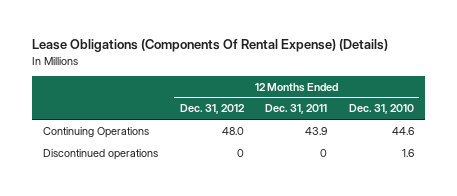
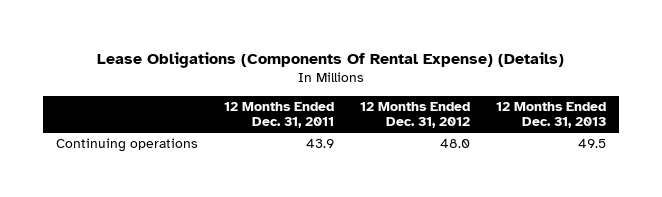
- | 12 Months Ended Dec. 31, 2012 | 12 Months Ended Dec. 31, 2011 | 12 Months Ended Dec. 31, 2010
+ | 12 Months Ended Dec. 31, 2011 | 12 Months Ended Dec. 31, 2012 | 12 Months Ended Dec. 31, 2013
- Continuing Operations | 48.0 | 43.9 | 44.6
- Discontinued operations | 0 | 0 | 1.6
+ Continuing operations | 43.9 | 48.0 | 49.5

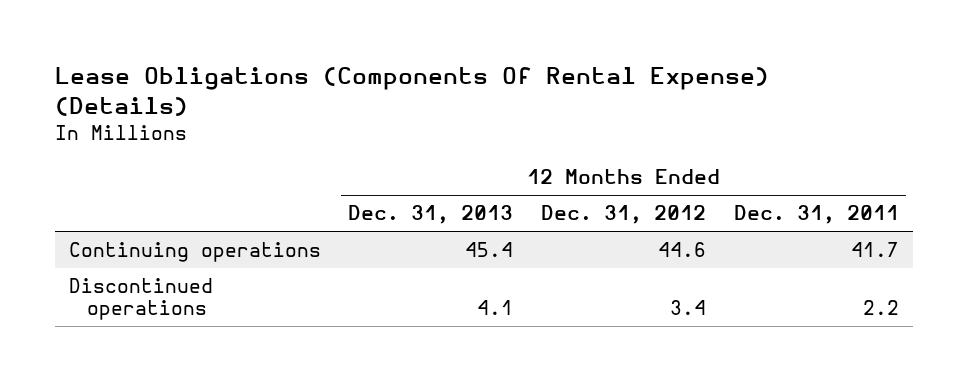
- | 12 Months Ended Dec. 31, 2011 | 12 Months Ended Dec. 31, 2012 | 12 Months Ended Dec. 31, 2013
+ | 12 Months Ended Dec. 31, 2013 | 12 Months Ended Dec. 31, 2012 | 12 Months Ended Dec. 31, 2011
- Continuing operations | 43.9 | 48.0 | 49.5
+ Continuing operations | 45.4 | 44.6 | 41.7
+ Discontinued operations | 4.1 | 3.4 | 2.2

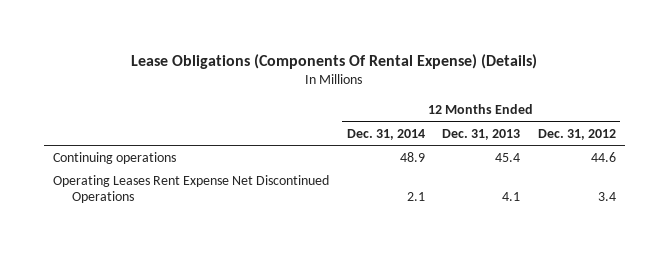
- | 12 Months Ended Dec. 31, 2013 | 12 Months Ended Dec. 31, 2012 | 12 Months Ended Dec. 31, 2011
+ | 12 Months Ended Dec. 31, 2014 | 12 Months Ended Dec. 31, 2013 | 12 Months Ended Dec. 31, 2012
- Discontinued operations | 4.1 | 3.4 | 2.2
+ Operating Leases Rent Expense Net Discontinued Operations | 2.1 | 4.1 | 3.4

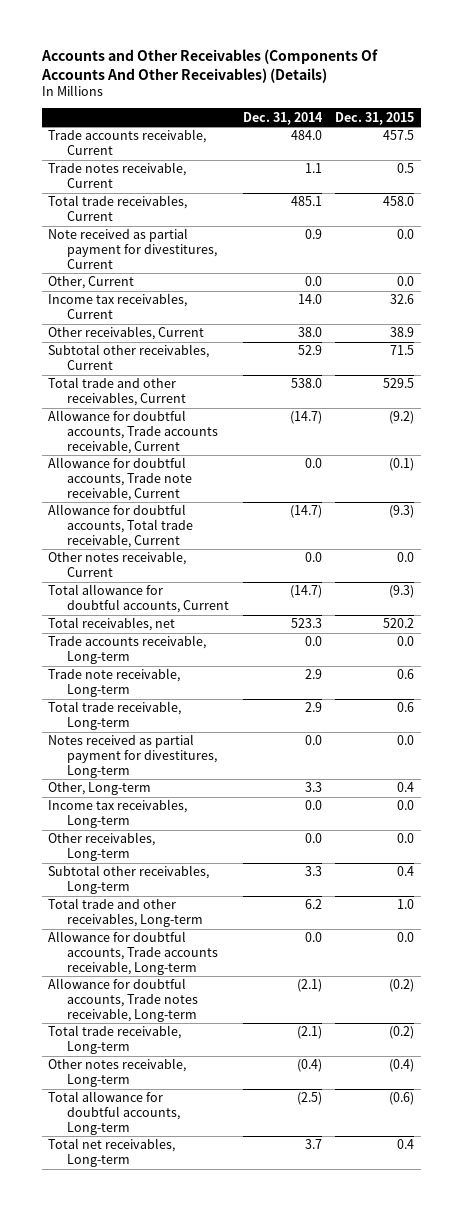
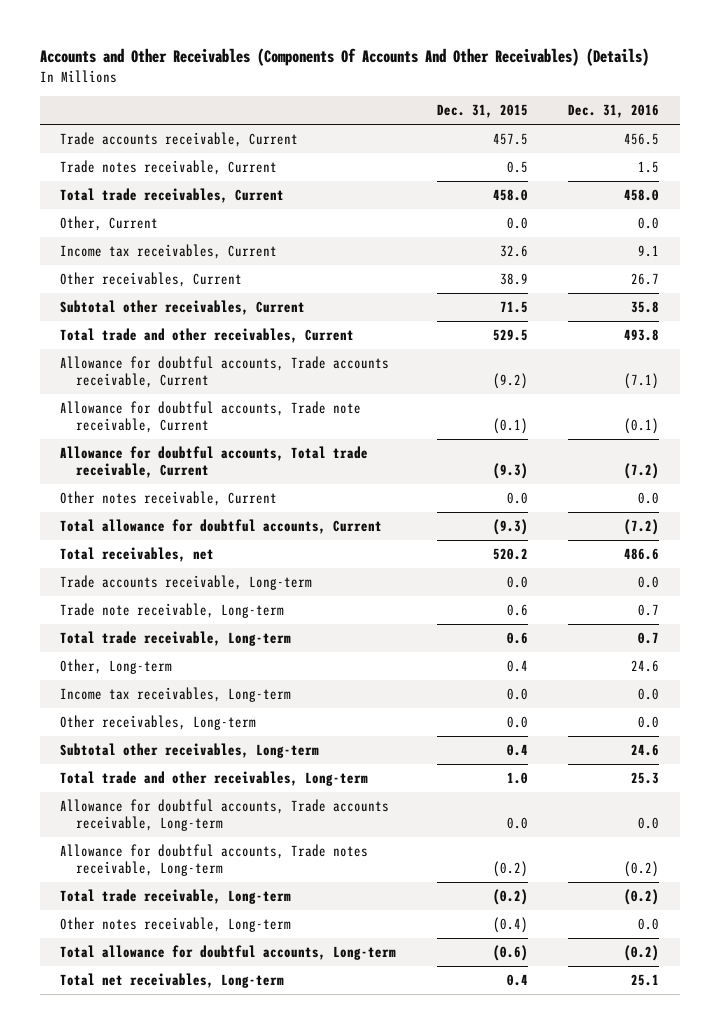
- | Dec. 31, 2014 | Dec. 31, 2015
+ | Dec. 31, 2015 | Dec. 31, 2016
- Note received as partial payment for divestitures, Current | 0.9 | 0.0
- Notes received as partial payment for divestitures, Long-term | 0.0 | 0.0

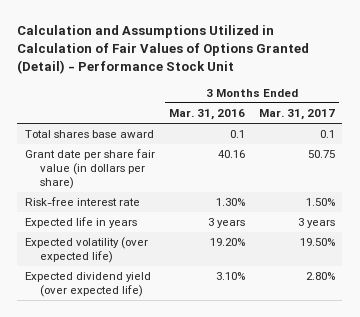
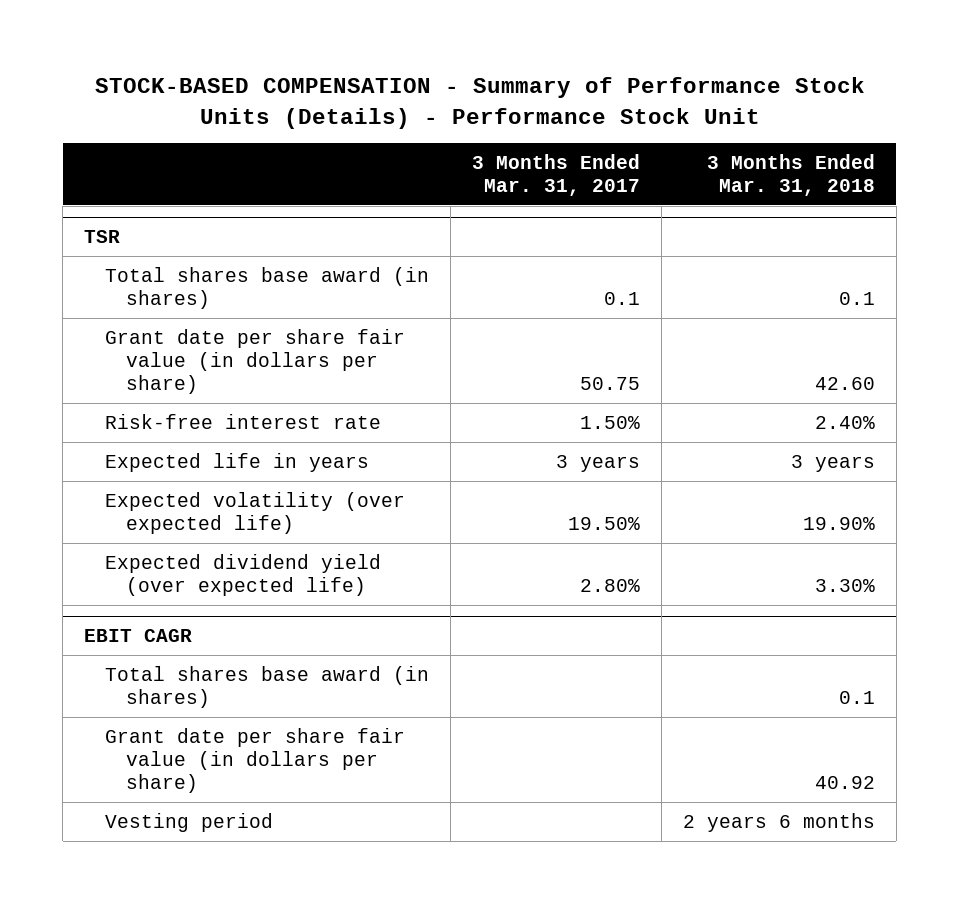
- Calculation and Assumptions Utilized in Calculation of Fair Values of Options Granted (Detail) - Performance Stock Unit
+ STOCK-BASED COMPENSATION - Summary of Performance Stock Units (Details) - Performance Stock Unit
- | 3 Months Ended Mar. 31, 2016 | 3 Months Ended Mar. 31, 2017
+ | 3 Months Ended Mar. 31, 2017 | 3 Months Ended Mar. 31, 2018
- Total shares base award | 0.1 | 0.1
+ TSR
+ Total shares base award (in shares) | 0.1 | 0.1
+ EBIT CAGR
+ Total shares base award (in shares) | | 0.1
+ Grant date per share fair value (in dollars per share) | | 40.92
+ Vesting period | | 2 years 6 months

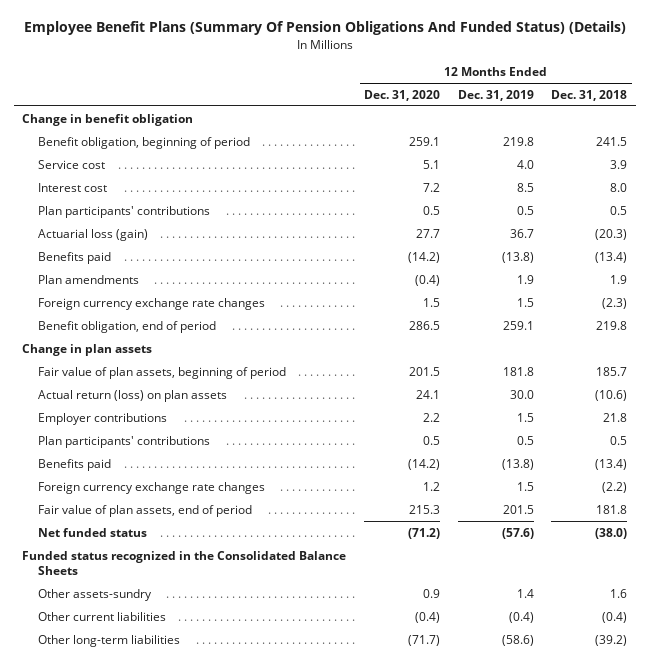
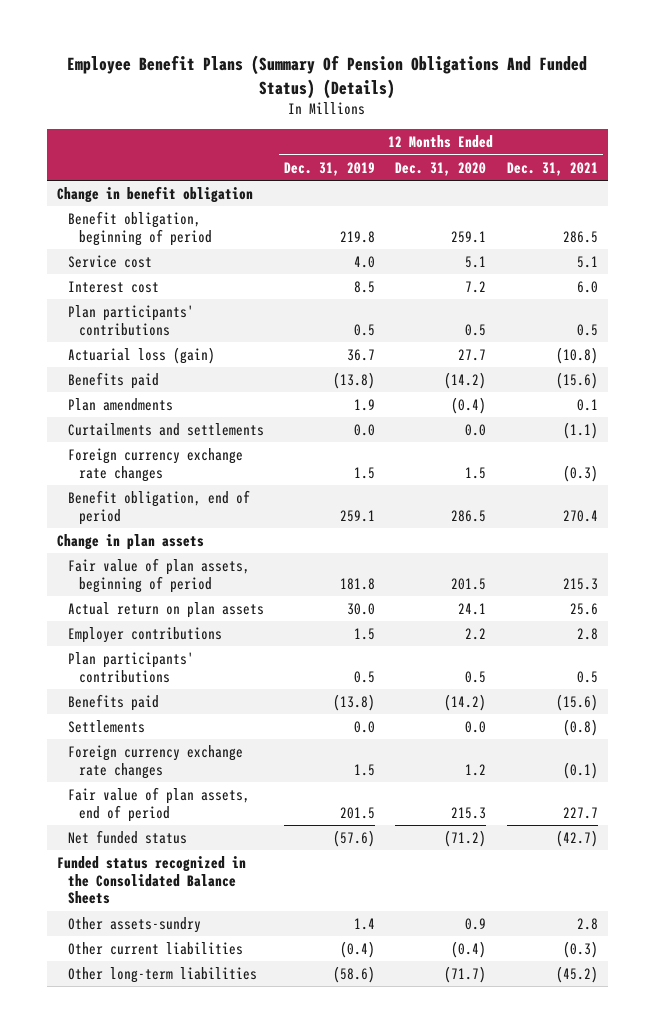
- | 12 Months Ended Dec. 31, 2020 | 12 Months Ended Dec. 31, 2019 | 12 Months Ended Dec. 31, 2018
+ | 12 Months Ended Dec. 31, 2019 | 12 Months Ended Dec. 31, 2020 | 12 Months Ended Dec. 31, 2021
+ Curtailments and settlements | 0.0 | 0.0 | (1.1)
- Actual return (loss) on plan assets | 24.1 | 30.0 | (10.6)
+ Actual return on plan assets | 30.0 | 24.1 | 25.6
+ Settlements | 0.0 | 0.0 | (0.8)

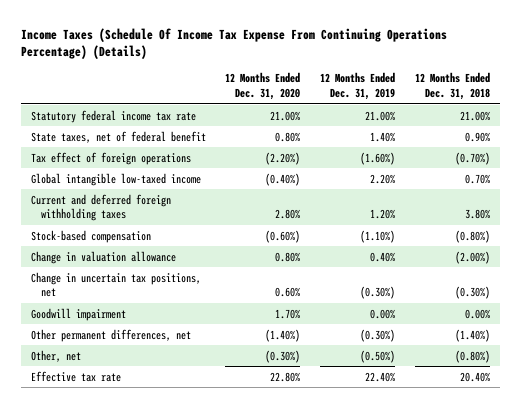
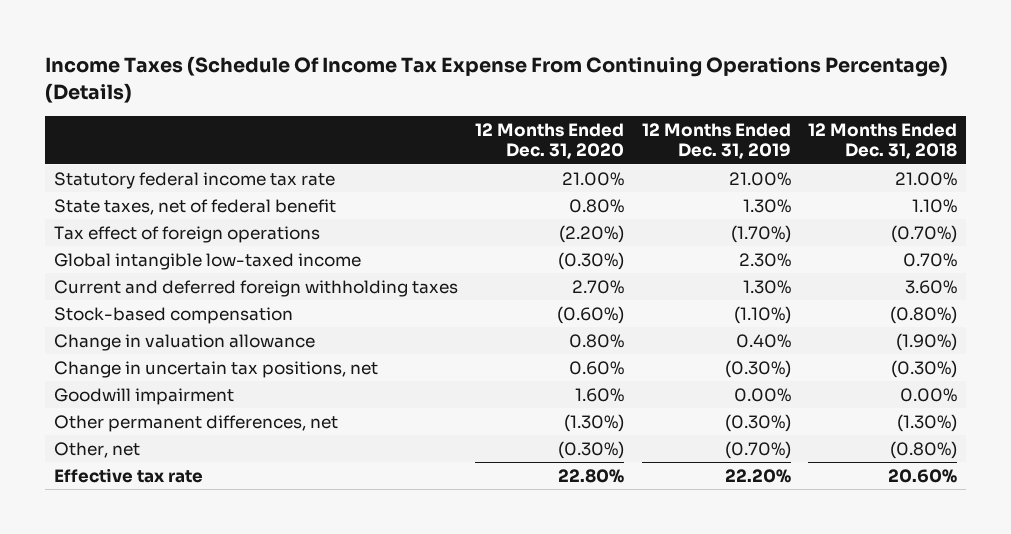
- State taxes, net of federal benefit | 0.80% | 1.40% | 0.90%
- Tax effect of foreign operations | (2.20%) | (1.60%) | (0.70%)
- Global intangible low-taxed income | (0.40%) | 2.20% | 0.70%
- Current and deferred foreign withholding taxes | 2.80% | 1.20% | 3.80%
+ State taxes, net of federal benefit | 0.80% | 1.30% | 1.10%
+ Tax effect of foreign operations | (2.20%) | (1.70%) | (0.70%)
+ Global intangible low-taxed income | (0.30%) | 2.30% | 0.70%
+ Current and deferred foreign withholding taxes | 2.70% | 1.30% | 3.60%
- Change in valuation allowance | 0.80% | 0.40% | (2.00%)
+ Change in valuation allowance | 0.80% | 0.40% | (1.90%)
- Goodwill impairment | 1.70% | 0.00% | 0.00%
- Other permanent differences, net | (1.40%) | (0.30%) | (1.40%)
- Other, net | (0.30%) | (0.50%) | (0.80%)
- Effective tax rate | 22.80% | 22.40% | 20.40%
+ Goodwill impairment | 1.60% | 0.00% | 0.00%
+ Other permanent differences, net | (1.30%) | (0.30%) | (1.30%)
+ Other, net | (0.30%) | (0.70%) | (0.80%)
+ Effective tax rate | 22.80% | 22.20% | 20.60%

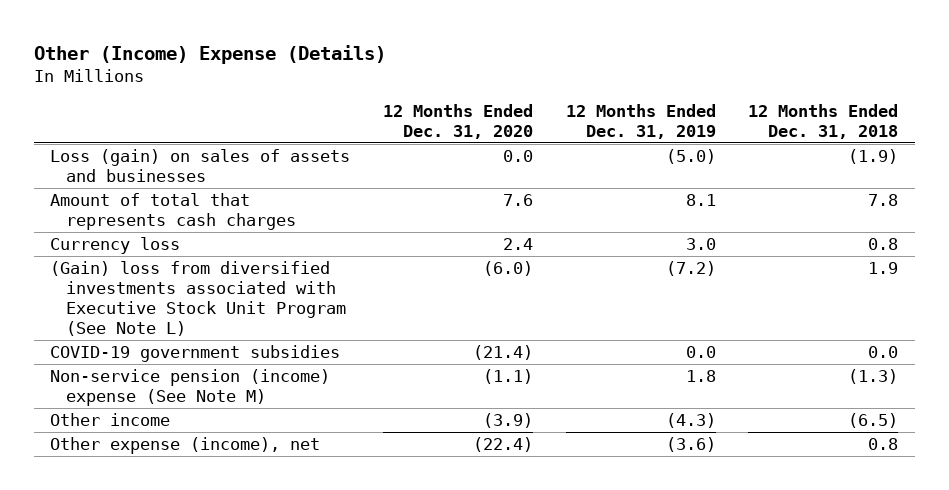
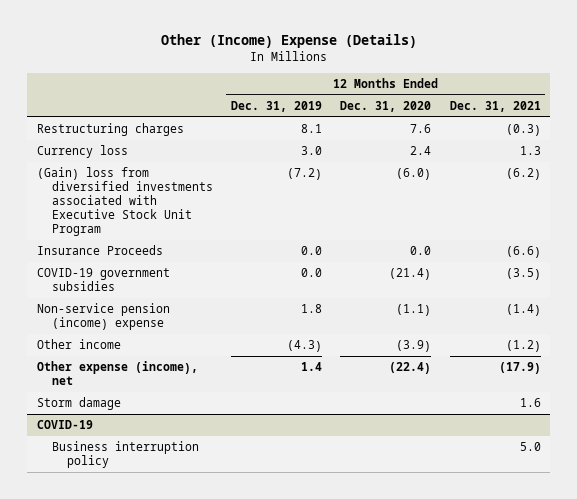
- | 12 Months Ended Dec. 31, 2020 | 12 Months Ended Dec. 31, 2019 | 12 Months Ended Dec. 31, 2018
+ | 12 Months Ended Dec. 31, 2019 | 12 Months Ended Dec. 31, 2020 | 12 Months Ended Dec. 31, 2021
- Loss (gain) on sales of assets and businesses | 0.0 | (5.0) | (1.9)
- Amount of total that represents cash charges | 7.6 | 8.1 | 7.8
+ Restructuring charges | 8.1 | 7.6 | (0.3)
- (Gain) loss from diversified investments associated with Executive Stock Unit Program (See Note L) | (6.0) | (7.2) | 1.9
+ (Gain) loss from diversified investments associated with Executive Stock Unit Program | (7.2) | (6.0) | (6.2)
+ Insurance Proceeds | 0.0 | 0.0 | (6.6)
- Non-service pension (income) expense (See Note M) | (1.1) | 1.8 | (1.3)
+ Non-service pension (income) expense | 1.8 | (1.1) | (1.4)
- Other expense (income), net | (22.4) | (3.6) | 0.8
+ Other expense (income), net | 1.4 | (22.4) | (17.9)
+ Storm damage | | | 1.6
+ COVID-19
+ Business interruption policy | | | 5.0

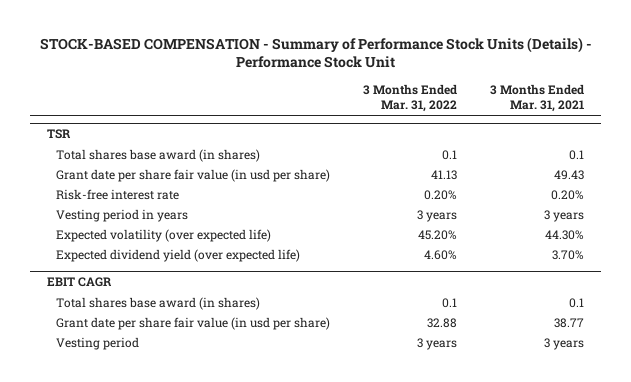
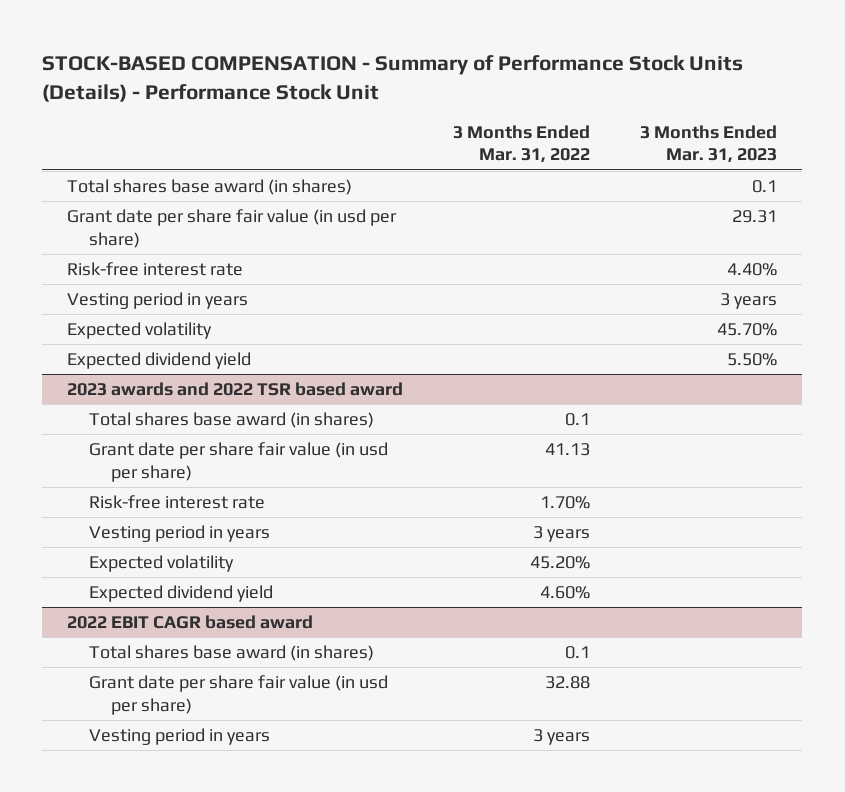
- | 3 Months Ended Mar. 31, 2022 | 3 Months Ended Mar. 31, 2021
+ | 3 Months Ended Mar. 31, 2022 | 3 Months Ended Mar. 31, 2023
- TSR
+ Total shares base award (in shares) | | 0.1
+ Grant date per share fair value (in usd per share) | | 29.31
+ Risk-free interest rate | | 4.40%
+ Vesting period in years | | 3 years
+ Expected volatility | | 45.70%
+ Expected dividend yield | | 5.50%
+ 2023 awards and 2022 TSR based award
- Risk-free interest rate | 0.20% | 0.20%
+ Risk-free interest rate | 1.70% |
- Expected volatility (over expected life) | 45.20% | 44.30%
- Expected dividend yield (over expected life) | 4.60% | 3.70%
- EBIT CAGR
+ Expected volatility | 45.20% |
+ Expected dividend yield | 4.60% |
+ 2022 EBIT CAGR based award
- Vesting period | 3 years | 3 years
+ Vesting period in years | 3 years |

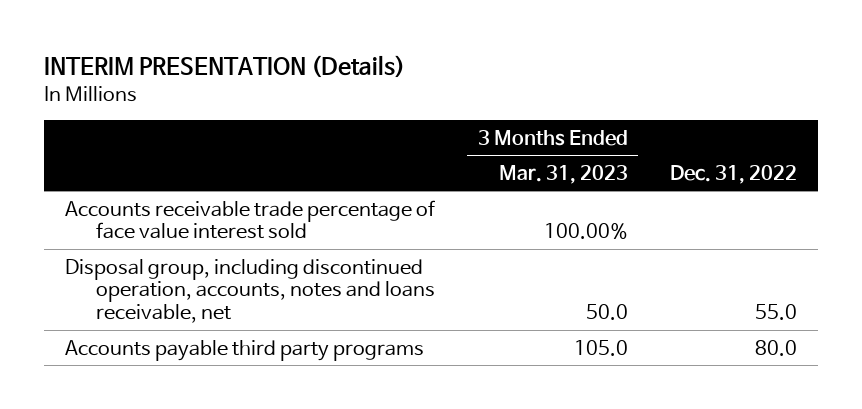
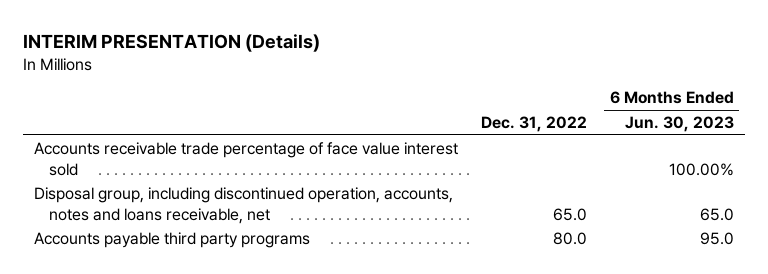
- | 3 Months Ended Mar. 31, 2023 | Dec. 31, 2022
+ | Dec. 31, 2022 | 6 Months Ended Jun. 30, 2023
- Disposal group, including discontinued operation, accounts, notes and loans receivable, net | 50.0 | 55.0
+ Disposal group, including discontinued operation, accounts, notes and loans receivable, net | 65.0 | 65.0

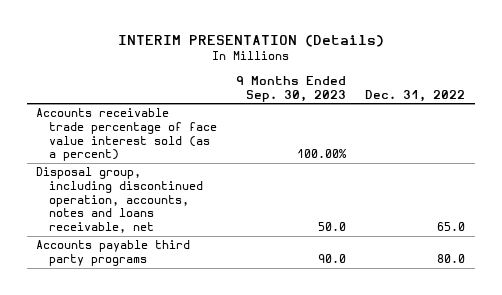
- | Dec. 31, 2022 | 6 Months Ended Jun. 30, 2023
+ | 9 Months Ended Sep. 30, 2023 | Dec. 31, 2022
- Accounts receivable trade percentage of face value interest sold | | 100.00%
+ Accounts receivable trade percentage of face value interest sold (as a percent) | 100.00% |

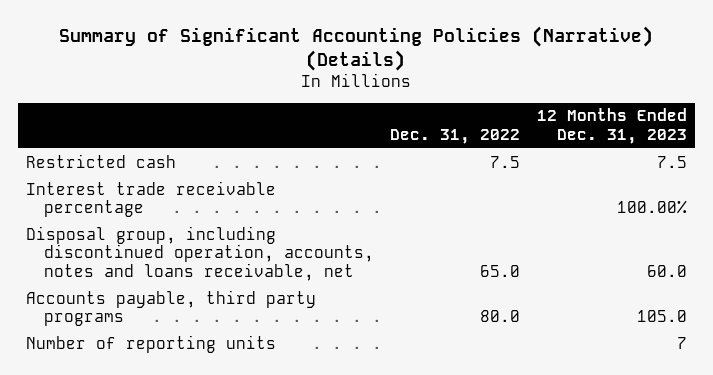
- INTERIM PRESENTATION (Details)
+ Summary of Significant Accounting Policies (Narrative) (Details)
- | 9 Months Ended Sep. 30, 2023 | Dec. 31, 2022
+ | Dec. 31, 2022 | 12 Months Ended Dec. 31, 2023
- Accounts receivable trade percentage of face value interest sold (as a percent) | 100.00% |
+ Restricted cash | 7.5 | 7.5
+ Interest trade receivable percentage | | 100.00%
- Accounts payable third party programs | 90.0 | 80.0
+ Accounts payable, third party programs | 80.0 | 105.0
+ Number of reporting units | | 7

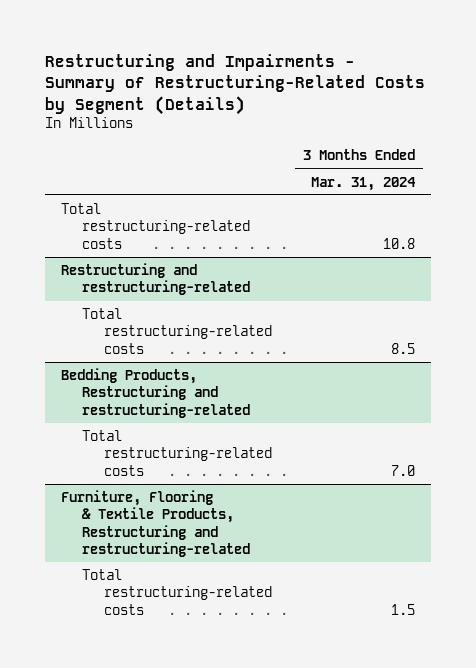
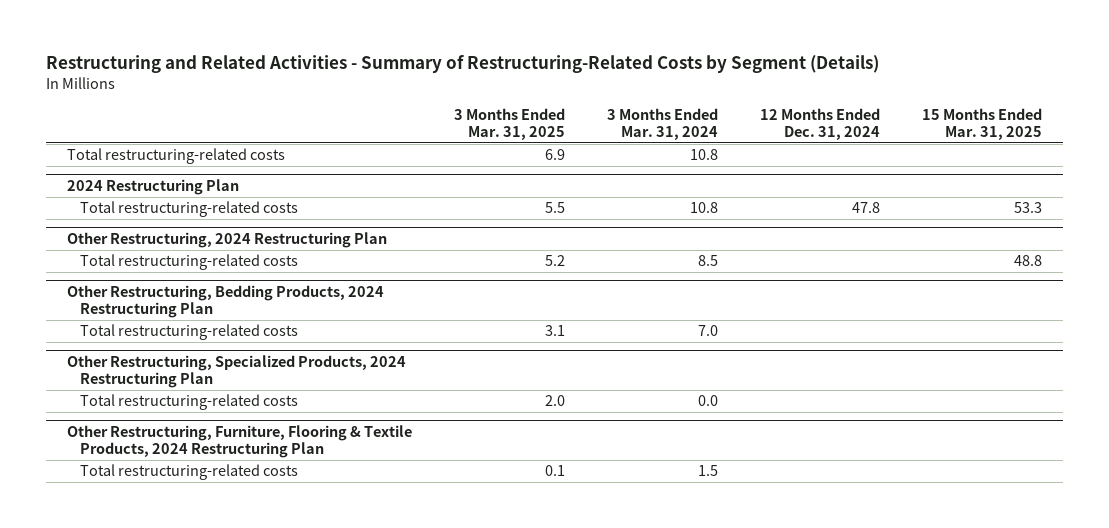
- Restructuring and Impairments - Summary of Restructuring-Related Costs by Segment (Details)
+ Restructuring and Related Activities - Summary of Restructuring-Related Costs by Segment (Details)
- | 3 Months Ended Mar. 31, 2024
+ | 3 Months Ended Mar. 31, 2025 | 3 Months Ended Mar. 31, 2024 | 12 Months Ended Dec. 31, 2024 | 15 Months Ended Mar. 31, 2025
- Restructuring and restructuring-related
+ 2024 Restructuring Plan
+ Total restructuring-related costs | 5.5 | 10.8 | 47.8 | 53.3
+ Other Restructuring, 2024 Restructuring Plan
- Bedding Products, Restructuring and restructuring-related
+ Other Restructuring, Bedding Products, 2024 Restructuring Plan
- Furniture, Flooring & Textile Products, Restructuring and restructuring-related
+ Other Restructuring, Specialized Products, 2024 Restructuring Plan
+ Total restructuring-related costs | 2.0 | 0.0 | |
+ Other Restructuring, Furniture, Flooring & Textile Products, 2024 Restructuring Plan

